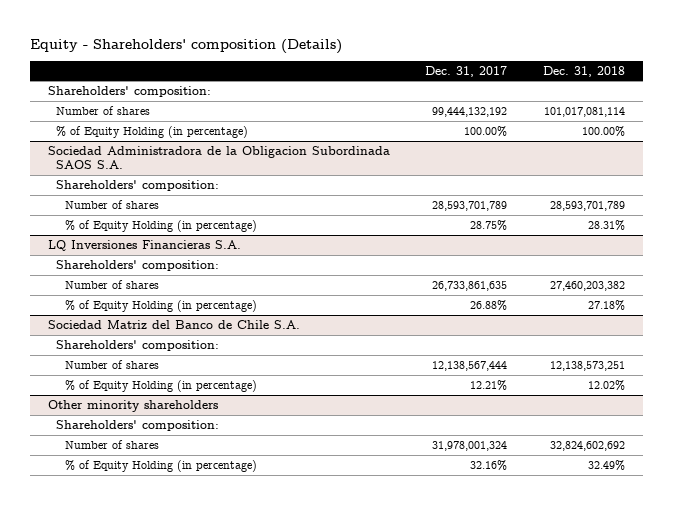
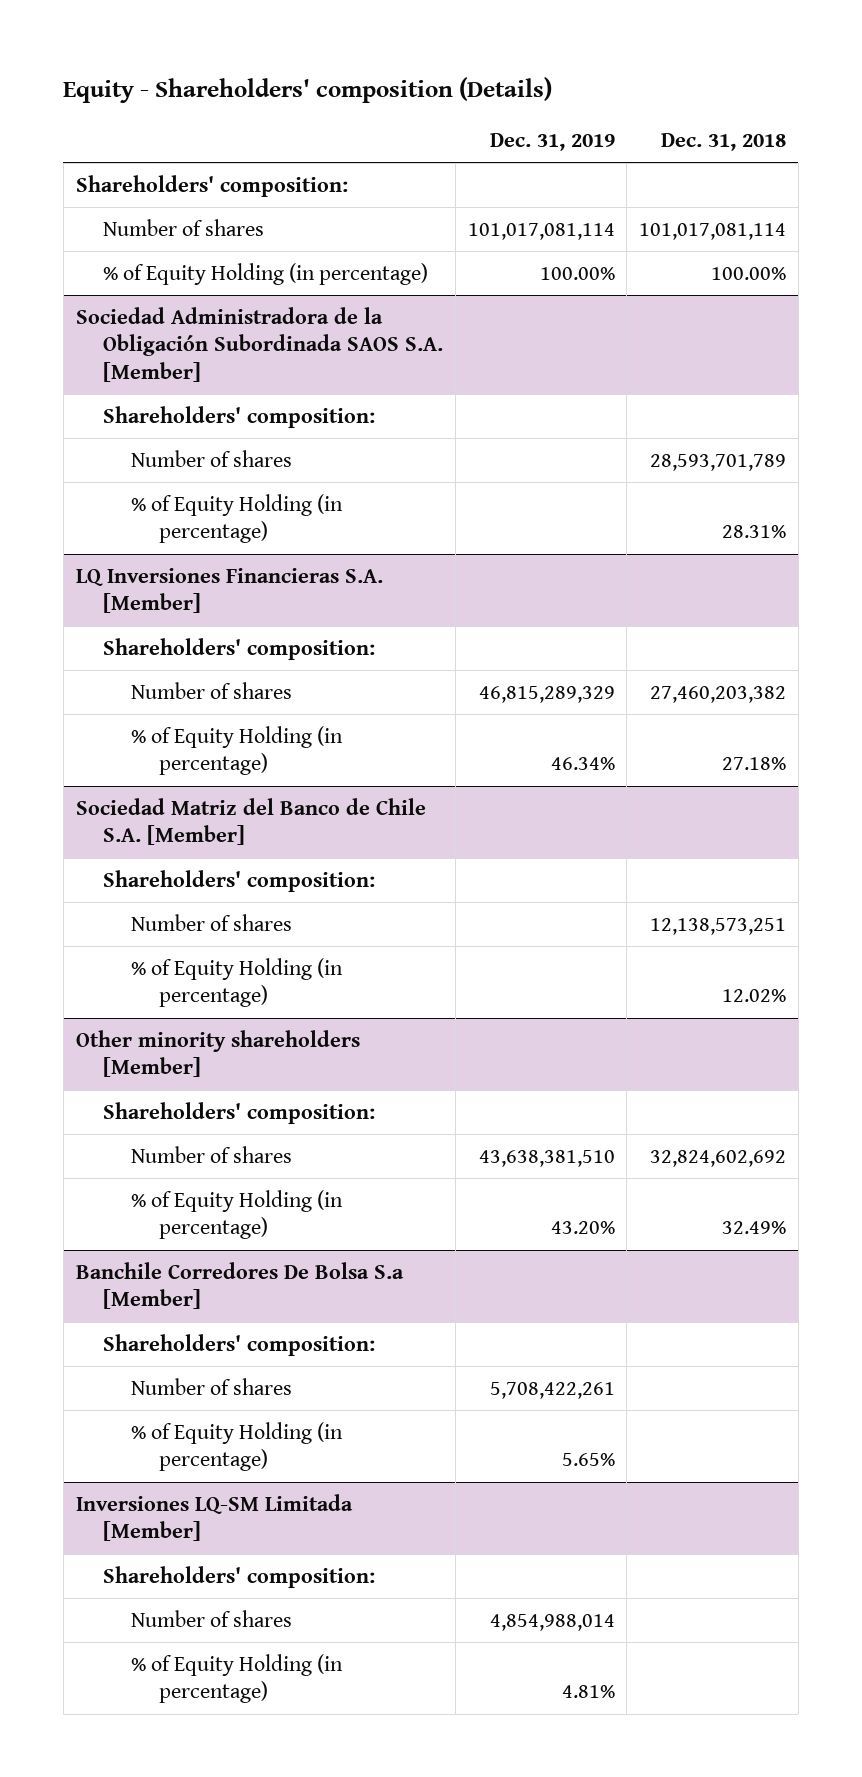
- | Dec. 31, 2017 | Dec. 31, 2018
+ | Dec. 31, 2019 | Dec. 31, 2018
- Sociedad Administradora de la Obligacion Subordinada SAOS S.A.
+ Sociedad Administradora de la Obligación Subordinada SAOS S.A. [Member]
- LQ Inversiones Financieras S.A.
+ LQ Inversiones Financieras S.A. [Member]
- Sociedad Matriz del Banco de Chile S.A.
+ Sociedad Matriz del Banco de Chile S.A. [Member]
- Other minority shareholders
+ Other minority shareholders [Member]
+ Banchile Corredores De Bolsa S.a [Member]
+ Shareholders' composition:
+ Number of shares | 5,708,422,261 |
+ % of Equity Holding (in percentage) | 5.65% |
+ Inversiones LQ-SM Limitada [Member]
+ Shareholders' composition:
+ Number of shares | 4,854,988,014 |
+ % of Equity Holding (in percentage) | 4.81% |

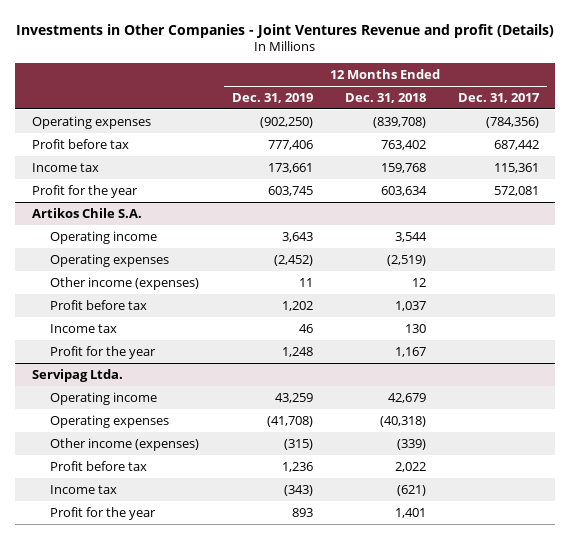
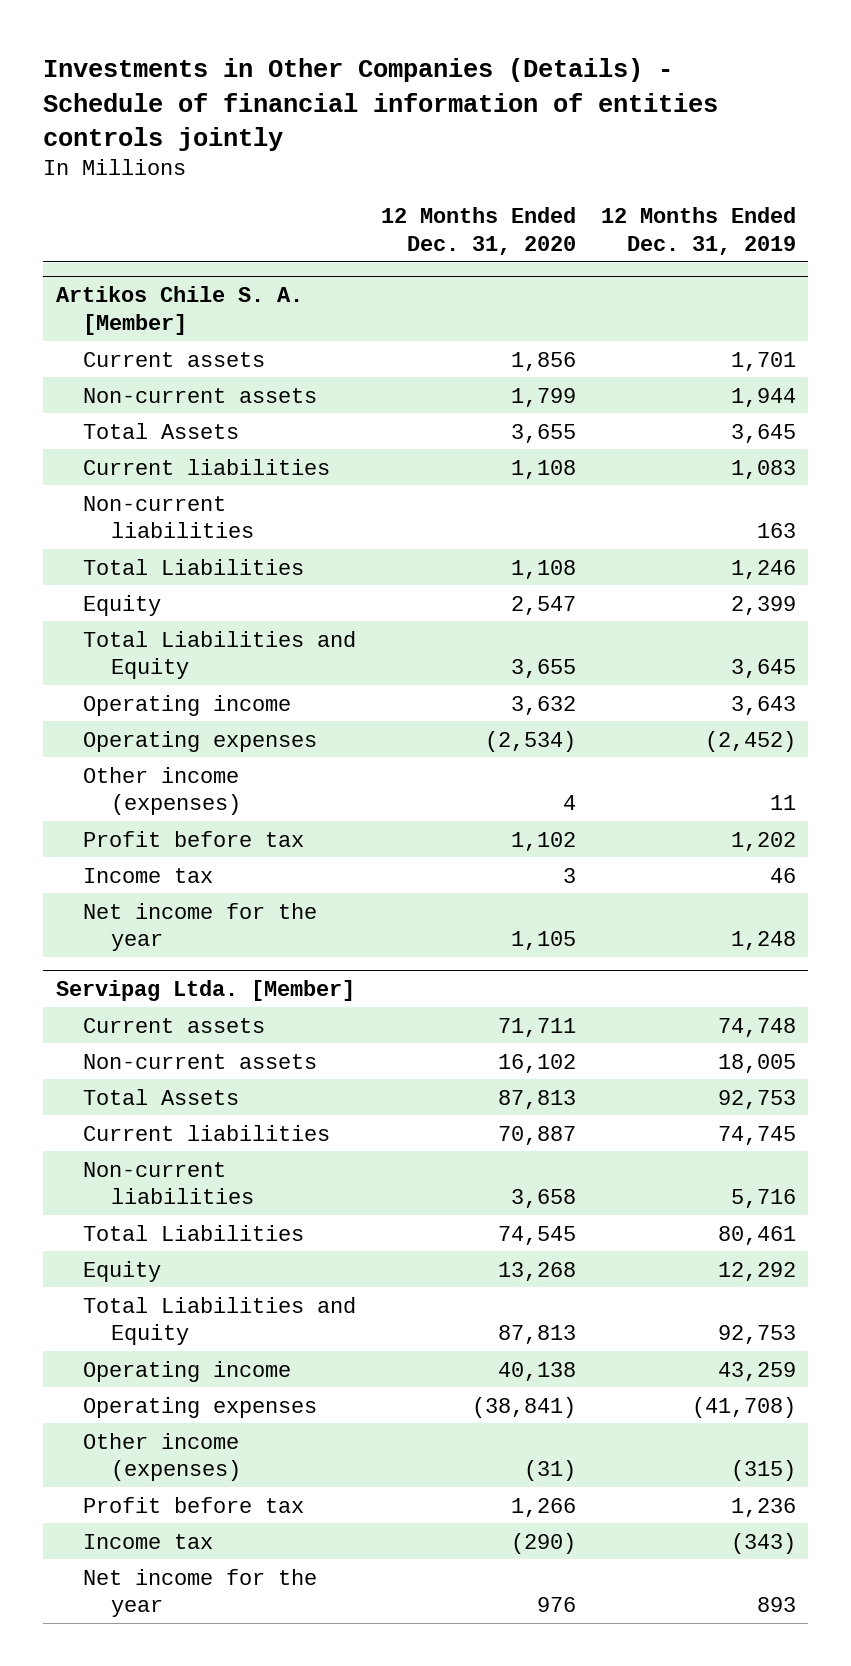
- Investments in Other Companies - Joint Ventures Revenue and profit (Details)
+ Investments in Other Companies (Details) - Schedule of financial information of entities controls jointly
- | 12 Months Ended Dec. 31, 2019 | 12 Months Ended Dec. 31, 2018 | 12 Months Ended Dec. 31, 2017
+ | 12 Months Ended Dec. 31, 2020 | 12 Months Ended Dec. 31, 2019
- Operating expenses | (902,250) | (839,708) | (784,356)
- Profit before tax | 777,406 | 763,402 | 687,442
- Income tax | 173,661 | 159,768 | 115,361
- Profit for the year | 603,745 | 603,634 | 572,081
- Artikos Chile S.A.
+ Artikos Chile S. A. [Member]
+ Current assets | 1,856 | 1,701
+ Non-current assets | 1,799 | 1,944
+ Total Assets | 3,655 | 3,645
+ Current liabilities | 1,108 | 1,083
+ Non-current liabilities | | 163
+ Total Liabilities | 1,108 | 1,246
+ Equity | 2,547 | 2,399
+ Total Liabilities and Equity | 3,655 | 3,645
- Profit for the year | 1,248 | 1,167 |
- Servipag Ltda.
+ Net income for the year | 1,105 | 1,248
+ Servipag Ltda. [Member]
+ Current assets | 71,711 | 74,748
+ Non-current assets | 16,102 | 18,005
+ Total Assets | 87,813 | 92,753
+ Current liabilities | 70,887 | 74,745
+ Non-current liabilities | 3,658 | 5,716
+ Total Liabilities | 74,545 | 80,461
+ Equity | 13,268 | 12,292
+ Total Liabilities and Equity | 87,813 | 92,753
- Profit for the year | 893 | 1,401 |
+ Net income for the year | 976 | 893

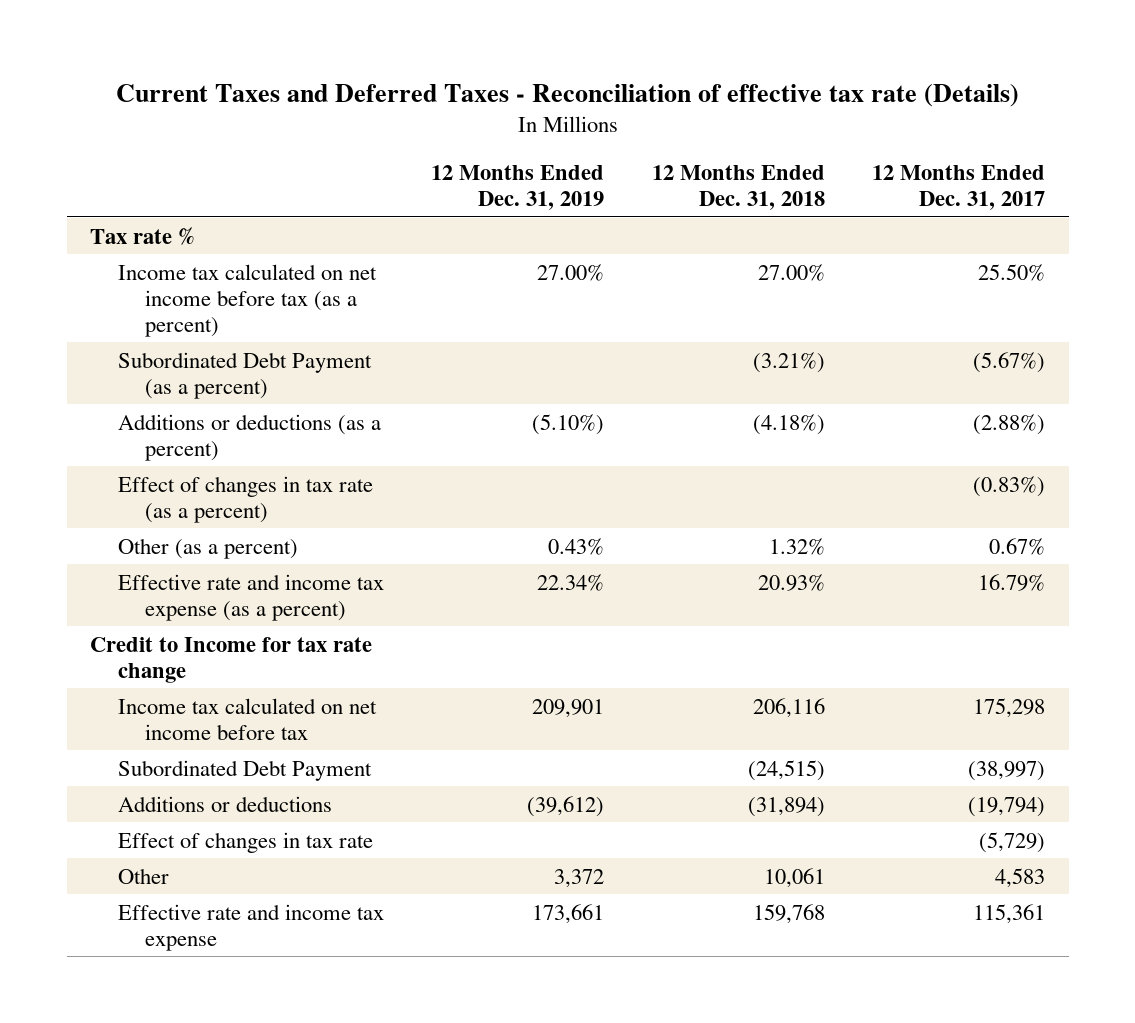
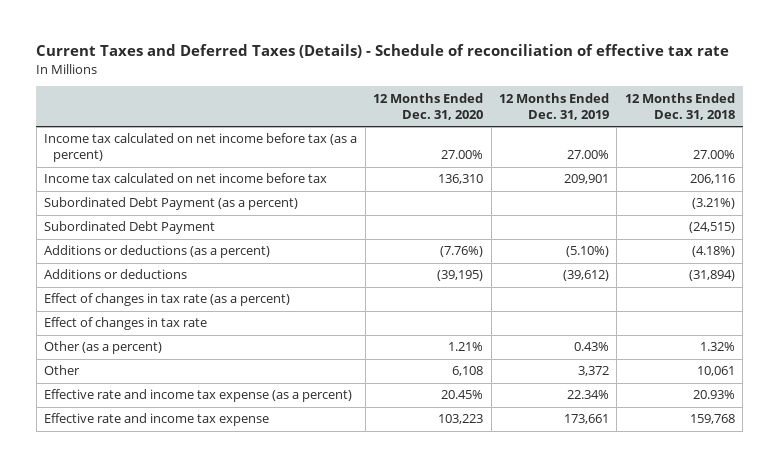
- Current Taxes and Deferred Taxes - Reconciliation of effective tax rate (Details)
+ Current Taxes and Deferred Taxes (Details) - Schedule of reconciliation of effective tax rate
- | 12 Months Ended Dec. 31, 2019 | 12 Months Ended Dec. 31, 2018 | 12 Months Ended Dec. 31, 2017
+ | 12 Months Ended Dec. 31, 2020 | 12 Months Ended Dec. 31, 2019 | 12 Months Ended Dec. 31, 2018
- Tax rate %
- Credit to Income for tax rate change
moved down: Subordinated Debt Payment (as a percent) | | | (3.21%)
moved down: Additions or deductions (as a percent) | (7.76%) | (5.10%) | (4.18%)
moved down: Effect of changes in tax rate (as a percent)
moved down: Other (as a percent) | 1.21% | 0.43% | 1.32%
moved down: Effective rate and income tax expense (as a percent) | 20.45% | 22.34% | 20.93%

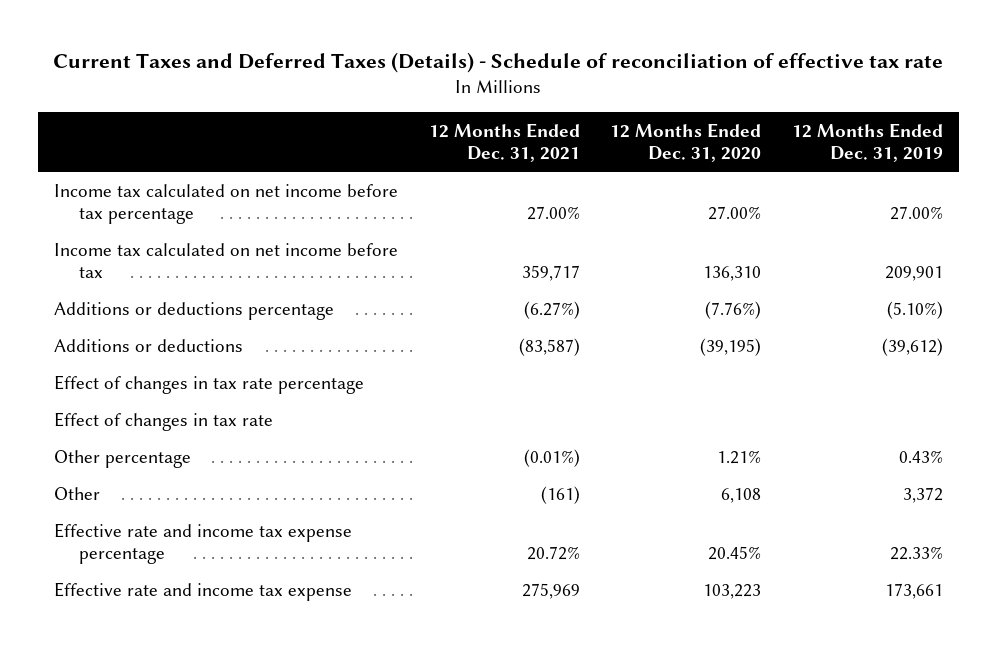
- | 12 Months Ended Dec. 31, 2020 | 12 Months Ended Dec. 31, 2019 | 12 Months Ended Dec. 31, 2018
+ | 12 Months Ended Dec. 31, 2021 | 12 Months Ended Dec. 31, 2020 | 12 Months Ended Dec. 31, 2019
- Income tax calculated on net income before tax (as a percent) | 27.00% | 27.00% | 27.00%
+ Income tax calculated on net income before tax percentage | 27.00% | 27.00% | 27.00%
- Subordinated Debt Payment (as a percent) | | | (3.21%)
- Subordinated Debt Payment | | | (24,515)
- Additions or deductions (as a percent) | (7.76%) | (5.10%) | (4.18%)
+ Additions or deductions percentage | (6.27%) | (7.76%) | (5.10%)
- Effect of changes in tax rate (as a percent)
+ Effect of changes in tax rate percentage
- Other (as a percent) | 1.21% | 0.43% | 1.32%
+ Other percentage | (0.01%) | 1.21% | 0.43%
- Effective rate and income tax expense (as a percent) | 20.45% | 22.34% | 20.93%
+ Effective rate and income tax expense percentage | 20.72% | 20.45% | 22.33%

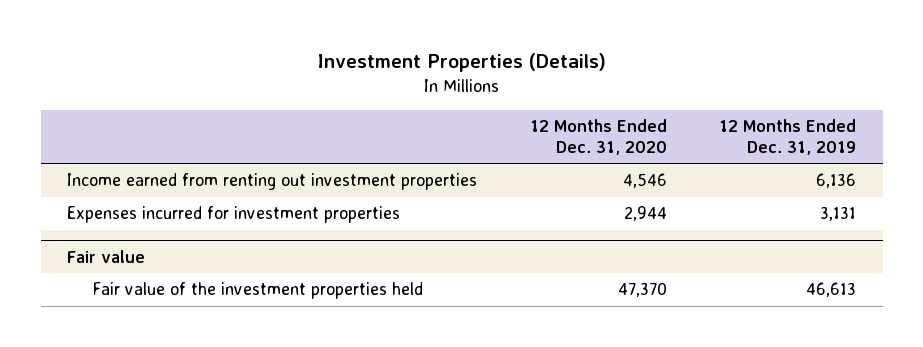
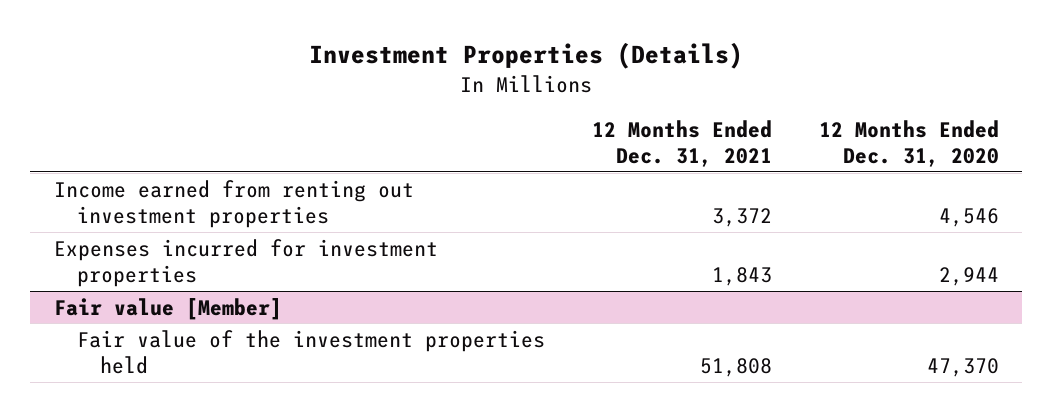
- | 12 Months Ended Dec. 31, 2020 | 12 Months Ended Dec. 31, 2019
+ | 12 Months Ended Dec. 31, 2021 | 12 Months Ended Dec. 31, 2020
- Fair value
+ Fair value [Member]

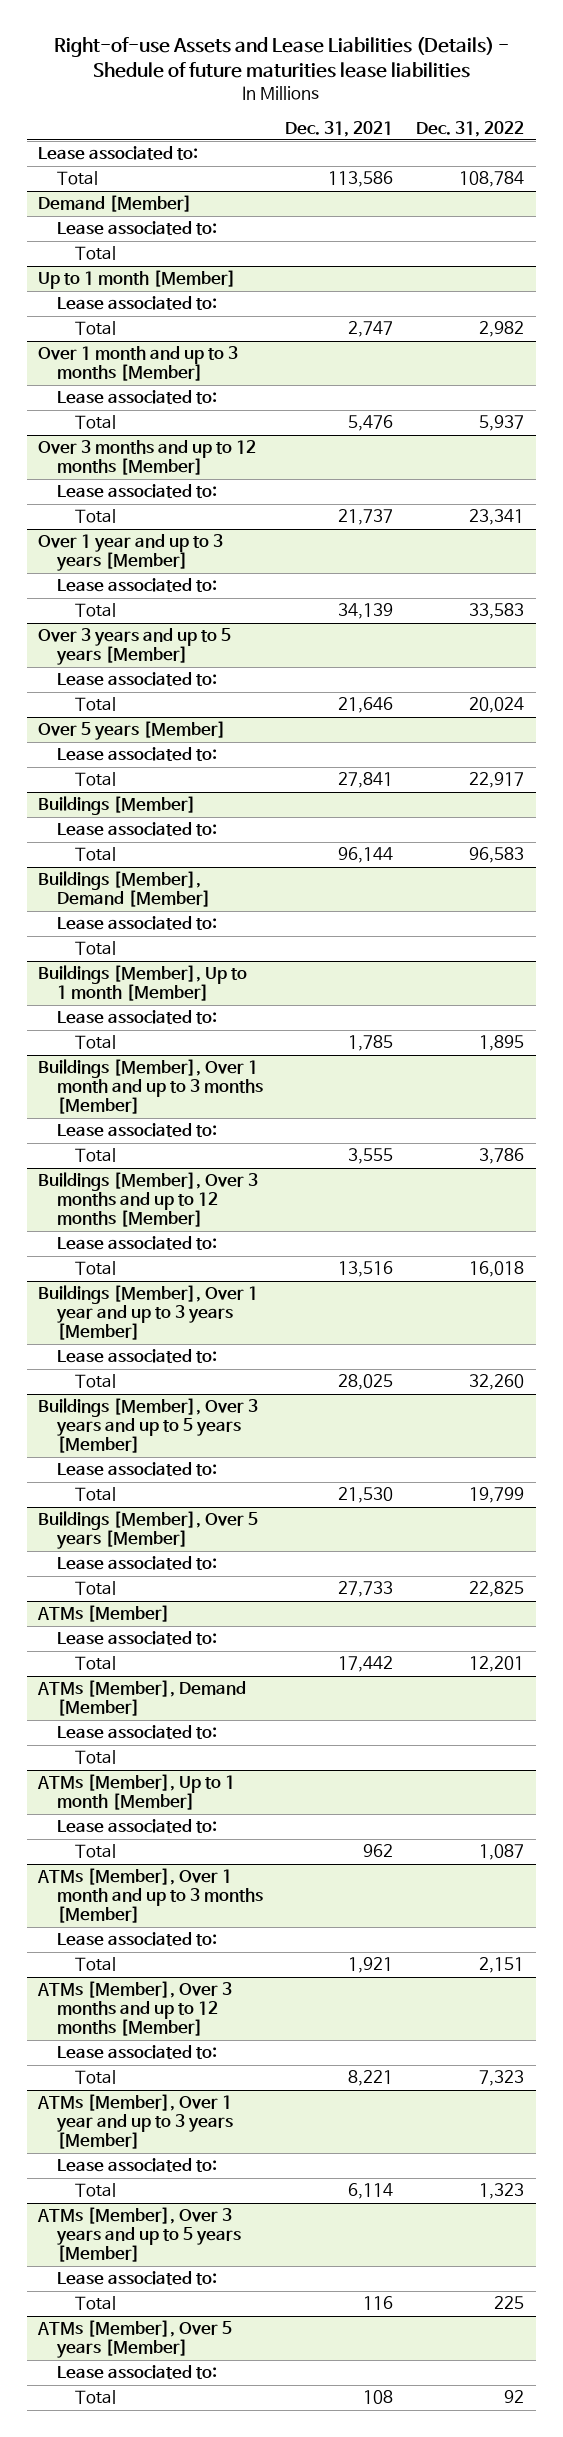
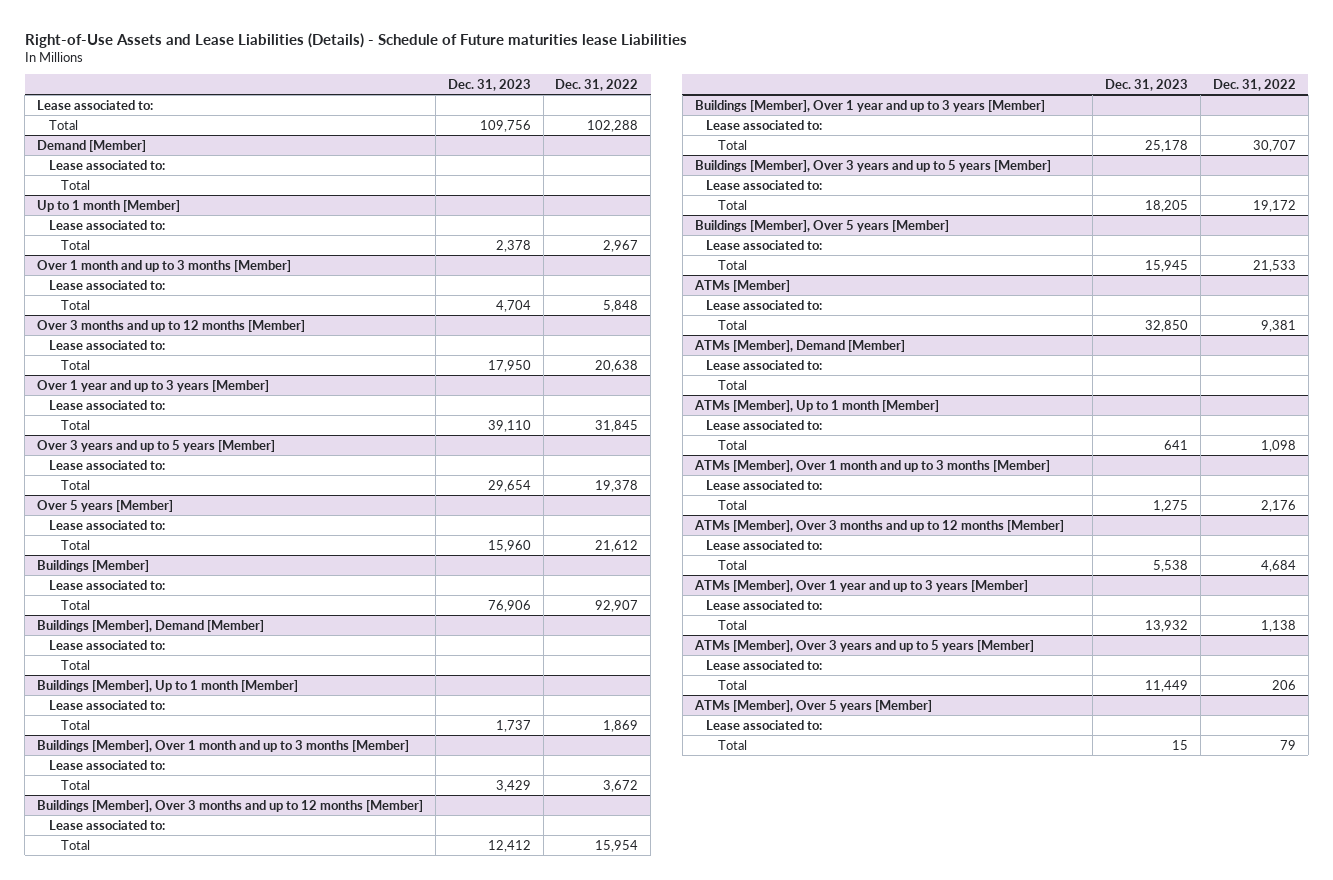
- Right-of-use Assets and Lease Liabilities (Details) - Shedule of future maturities lease liabilities
+ Right-of-Use Assets and Lease Liabilities (Details) - Schedule of Future maturities lease Liabilities
- | Dec. 31, 2021 | Dec. 31, 2022
+ | Dec. 31, 2023 | Dec. 31, 2022
- Total | 113,586 | 108,784
+ Total | 109,756 | 102,288
@ Up to 1 month [Member]
- Total | 2,747 | 2,982
+ Total | 2,378 | 2,967
@ Over 1 month and up to 3 months [Member]
- Total | 5,476 | 5,937
+ Total | 4,704 | 5,848
@ Over 3 months and up to 12 months [Member]
- Total | 21,737 | 23,341
+ Total | 17,950 | 20,638
@ Over 1 year and up to 3 years [Member]
- Total | 34,139 | 33,583
+ Total | 39,110 | 31,845
@ Over 3 years and up to 5 years [Member]
- Total | 21,646 | 20,024
+ Total | 29,654 | 19,378
@ Over 5 years [Member]
- Total | 27,841 | 22,917
+ Total | 15,960 | 21,612
@ Buildings [Member]
- Total | 96,144 | 96,583
+ Total | 76,906 | 92,907
@ Buildings [Member], Up to 1 month [Member]
- Total | 1,785 | 1,895
+ Total | 1,737 | 1,869
@ Buildings [Member], Over 1 month and up to 3 months [Member]
- Total | 3,555 | 3,786
+ Total | 3,429 | 3,672
@ Buildings [Member], Over 3 months and up to 12 months [Member]
- Total | 13,516 | 16,018
+ Total | 12,412 | 15,954
@ Buildings [Member], Over 1 year and up to 3 years [Member]
- Total | 28,025 | 32,260
+ Total | 25,178 | 30,707
@ Buildings [Member], Over 3 years and up to 5 years [Member]
- Total | 21,530 | 19,799
+ Total | 18,205 | 19,172
@ Buildings [Member], Over 5 years [Member]
- Total | 27,733 | 22,825
+ Total | 15,945 | 21,533
@ ATMs [Member]
- Total | 17,442 | 12,201
+ Total | 32,850 | 9,381
@ ATMs [Member], Up to 1 month [Member]
- Total | 962 | 1,087
+ Total | 641 | 1,098
@ ATMs [Member], Over 1 month and up to 3 months [Member]
- Total | 1,921 | 2,151
+ Total | 1,275 | 2,176
@ ATMs [Member], Over 3 months and up to 12 months [Member]
- Total | 8,221 | 7,323
+ Total | 5,538 | 4,684
@ ATMs [Member], Over 1 year and up to 3 years [Member]
- Total | 6,114 | 1,323
+ Total | 13,932 | 1,138
@ ATMs [Member], Over 3 years and up to 5 years [Member]
- Total | 116 | 225
+ Total | 11,449 | 206
@ ATMs [Member], Over 5 years [Member]
- Total | 108 | 92
+ Total | 15 | 79

